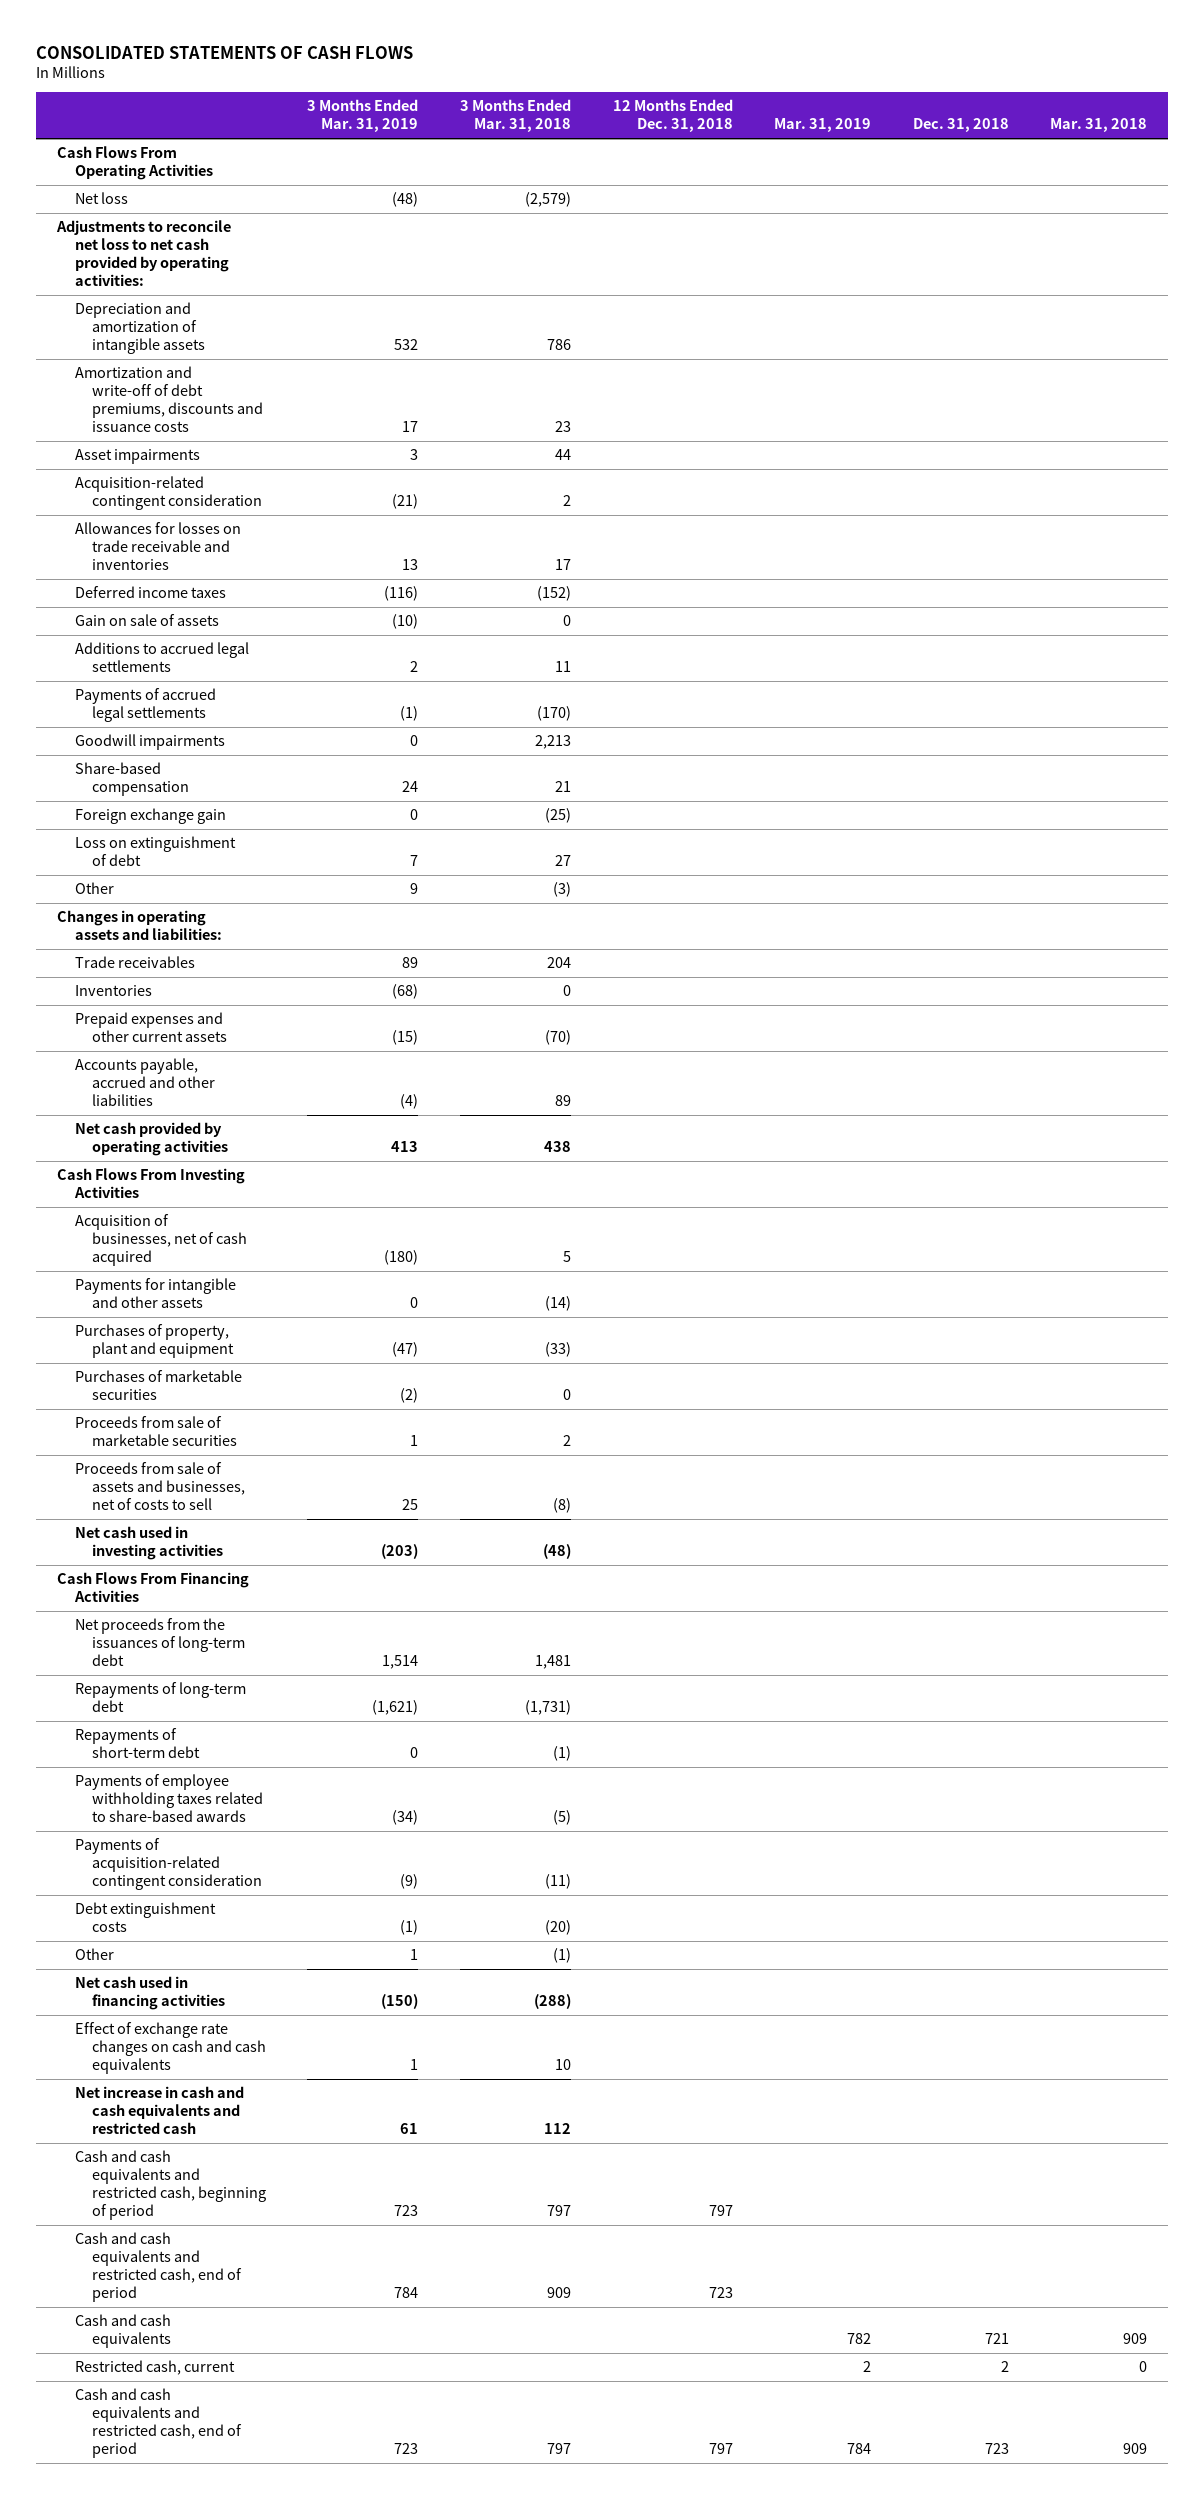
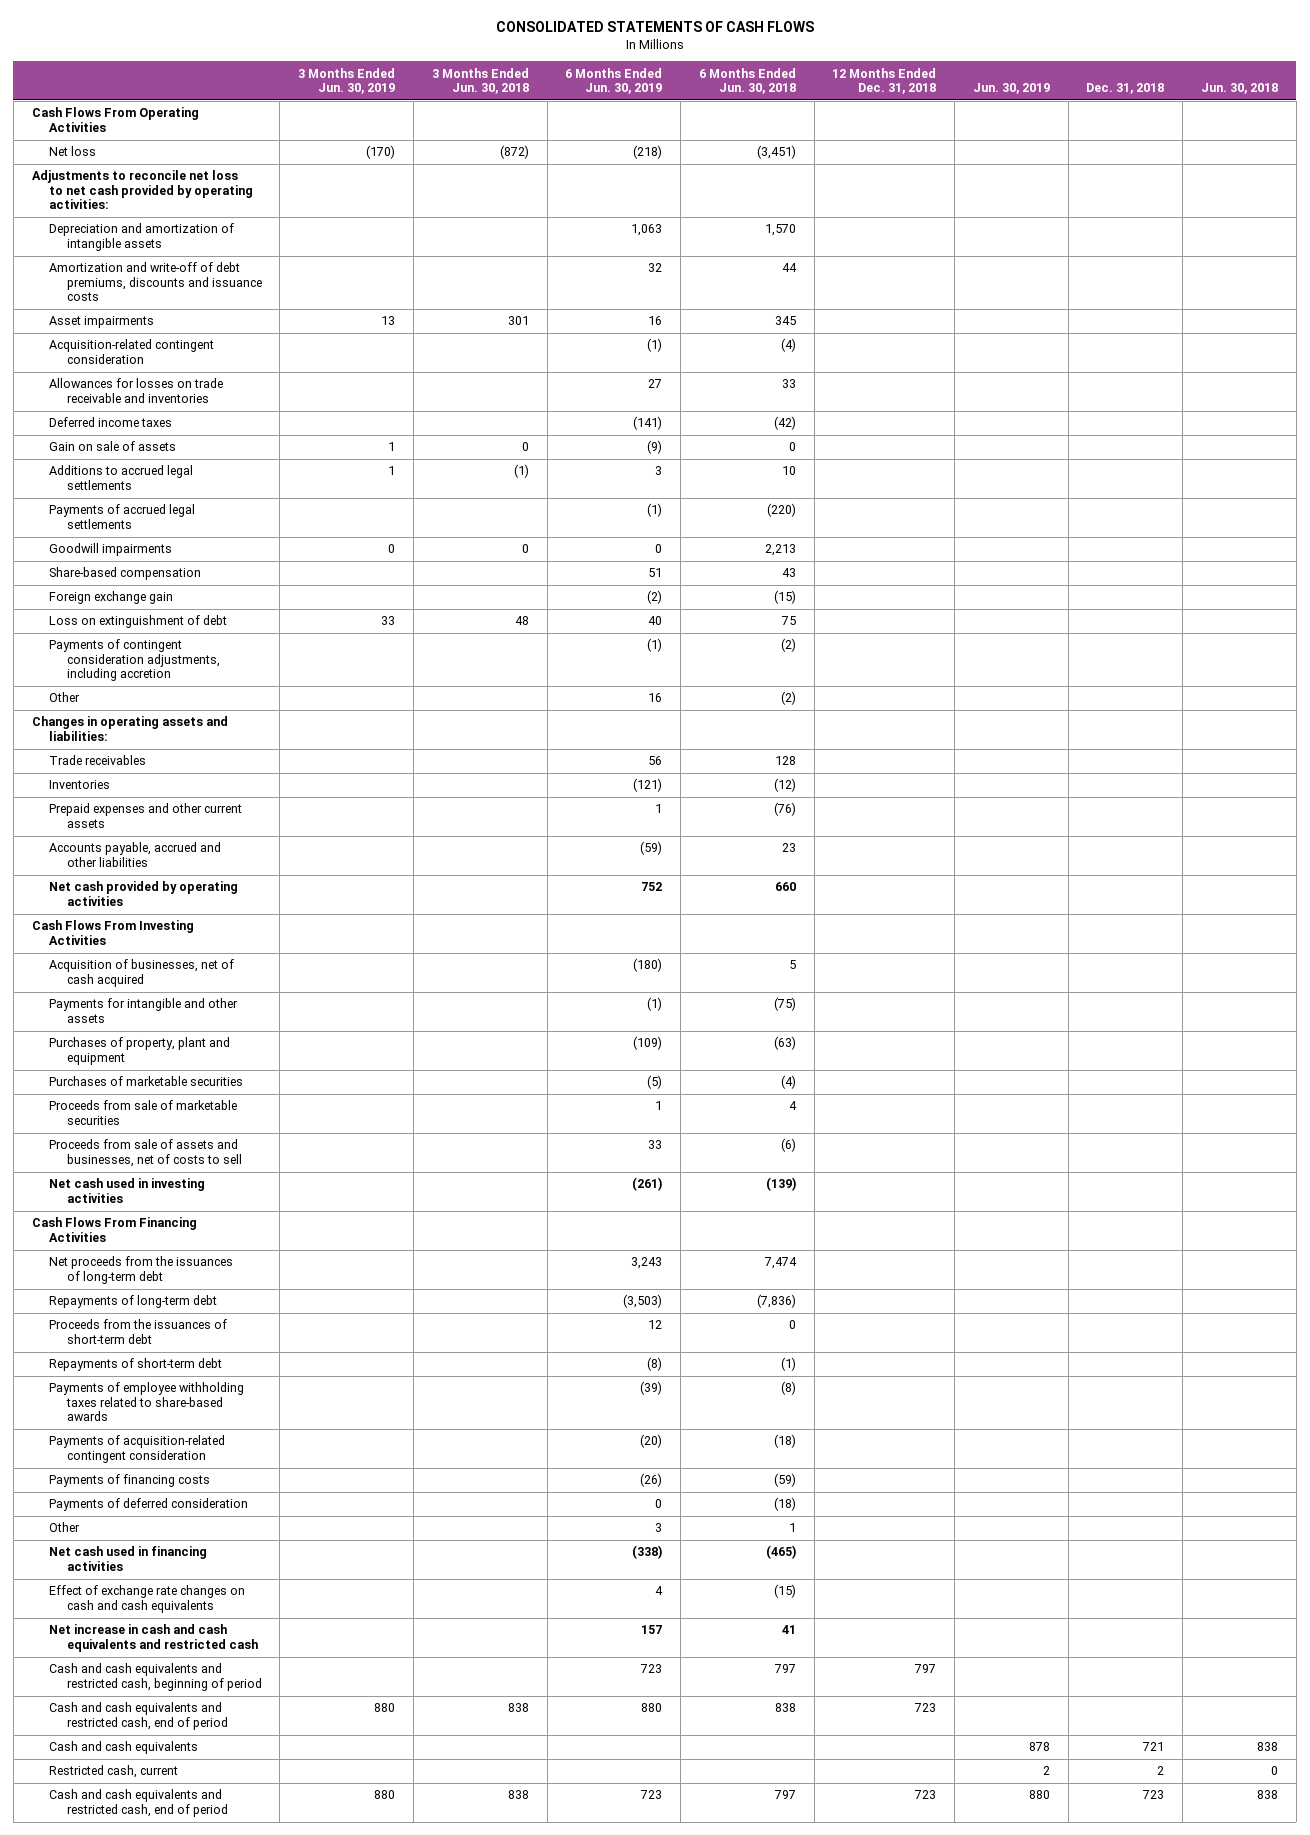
- | 3 Months Ended Mar. 31, 2019 | 3 Months Ended Mar. 31, 2018 | 12 Months Ended Dec. 31, 2018 | Mar. 31, 2019 | Dec. 31, 2018 | Mar. 31, 2018
+ | 3 Months Ended Jun. 30, 2019 | 3 Months Ended Jun. 30, 2018 | 6 Months Ended Jun. 30, 2019 | 6 Months Ended Jun. 30, 2018 | 12 Months Ended Dec. 31, 2018 | Jun. 30, 2019 | Dec. 31, 2018 | Jun. 30, 2018
+ Payments of contingent consideration adjustments, including accretion | | | (1) | (2) | | | |
+ Proceeds from the issuances of short-term debt | | | 12 | 0 | | | |
- Debt extinguishment costs | (1) | (20) | | | |
+ Payments of financing costs | | | (26) | (59) | | | |
+ Payments of deferred consideration | | | 0 | (18) | | | |
- Cash and cash equivalents and restricted cash, end of period | 723 | 797 | 797 | 784 | 723 | 909
+ Cash and cash equivalents and restricted cash, end of period | 880 | 838 | 723 | 797 | 723 | 880 | 723 | 838

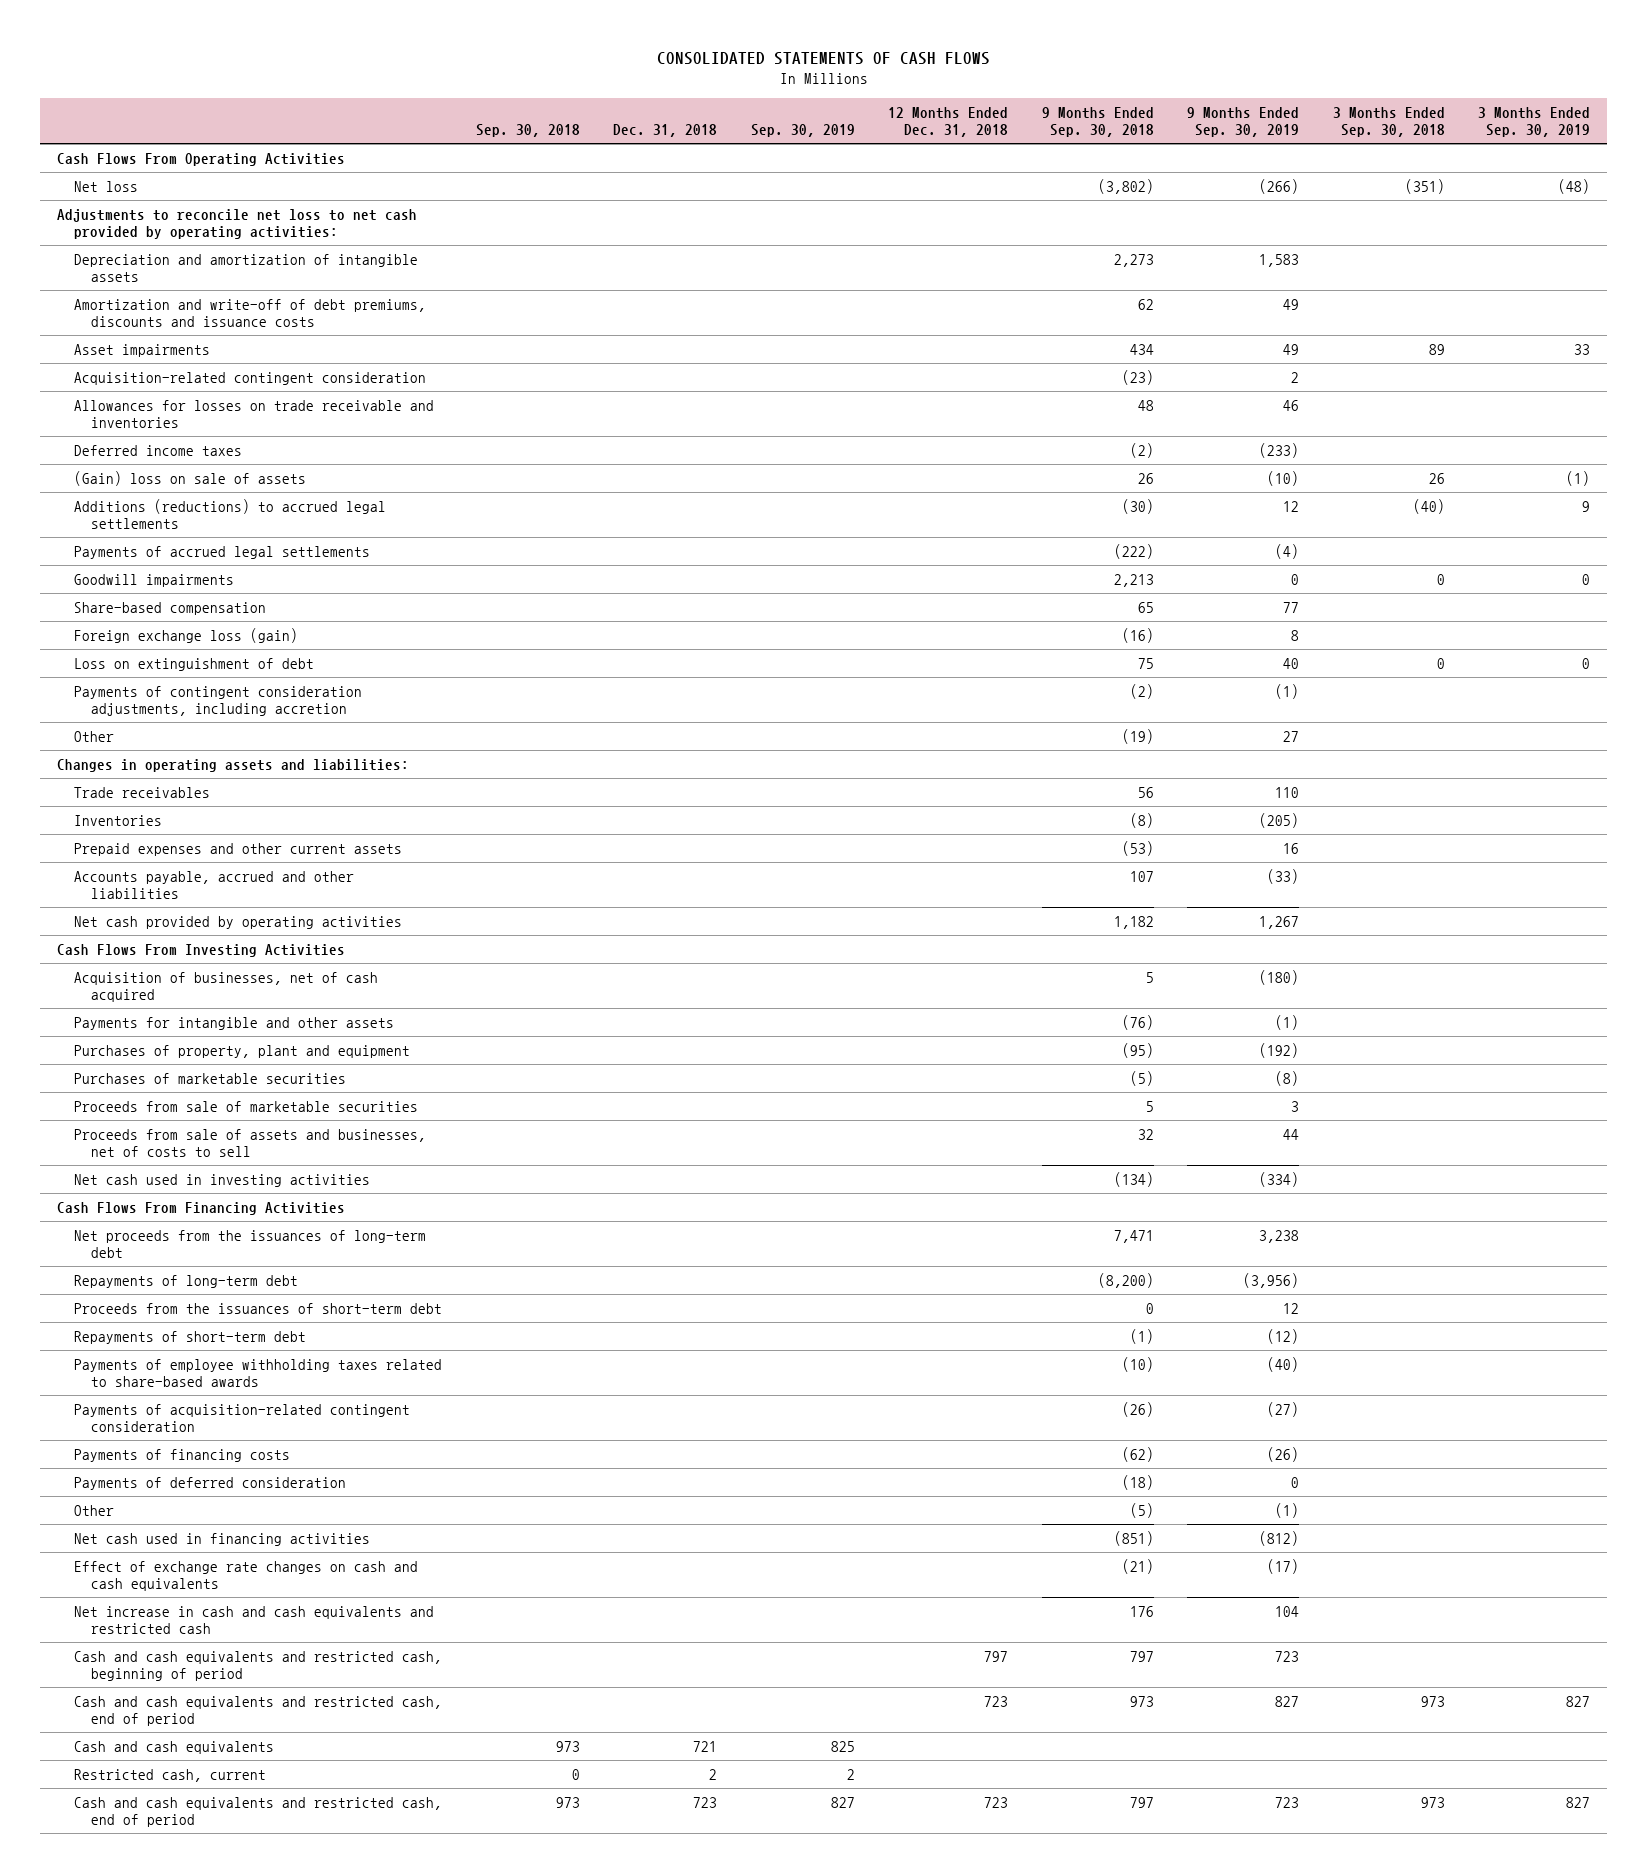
- | 3 Months Ended Jun. 30, 2019 | 3 Months Ended Jun. 30, 2018 | 6 Months Ended Jun. 30, 2019 | 6 Months Ended Jun. 30, 2018 | 12 Months Ended Dec. 31, 2018 | Jun. 30, 2019 | Dec. 31, 2018 | Jun. 30, 2018
+ | Sep. 30, 2018 | Dec. 31, 2018 | Sep. 30, 2019 | 12 Months Ended Dec. 31, 2018 | 9 Months Ended Sep. 30, 2018 | 9 Months Ended Sep. 30, 2019 | 3 Months Ended Sep. 30, 2018 | 3 Months Ended Sep. 30, 2019
- Gain on sale of assets | 1 | 0 | (9) | 0 | | | |
- Additions to accrued legal settlements | 1 | (1) | 3 | 10 | | | |
+ (Gain) loss on sale of assets | | | | | 26 | (10) | 26 | (1)
+ Additions (reductions) to accrued legal settlements | | | | | (30) | 12 | (40) | 9
- Foreign exchange gain | | | (2) | (15) | | | |
+ Foreign exchange loss (gain) | | | | | (16) | 8 | |

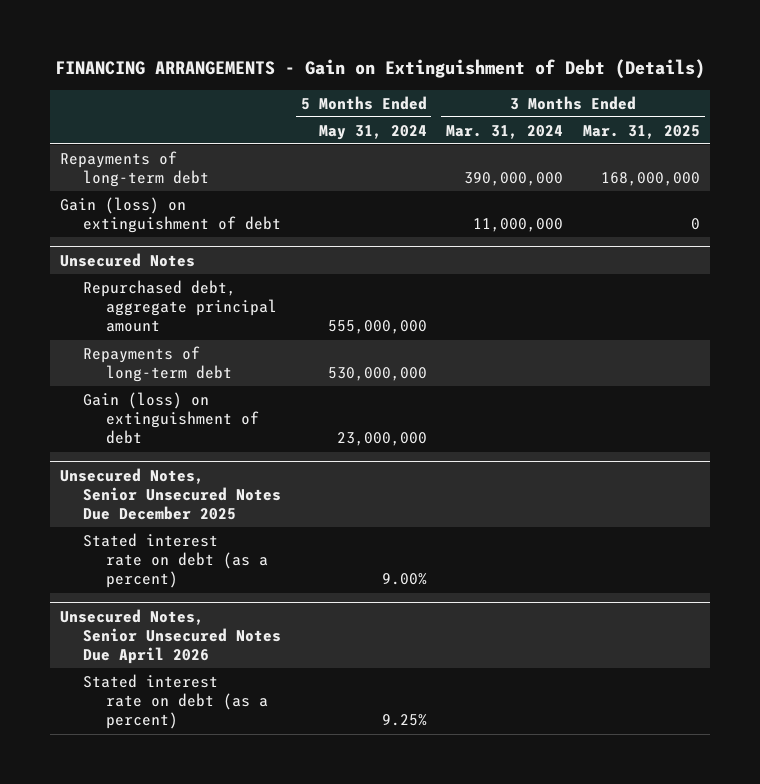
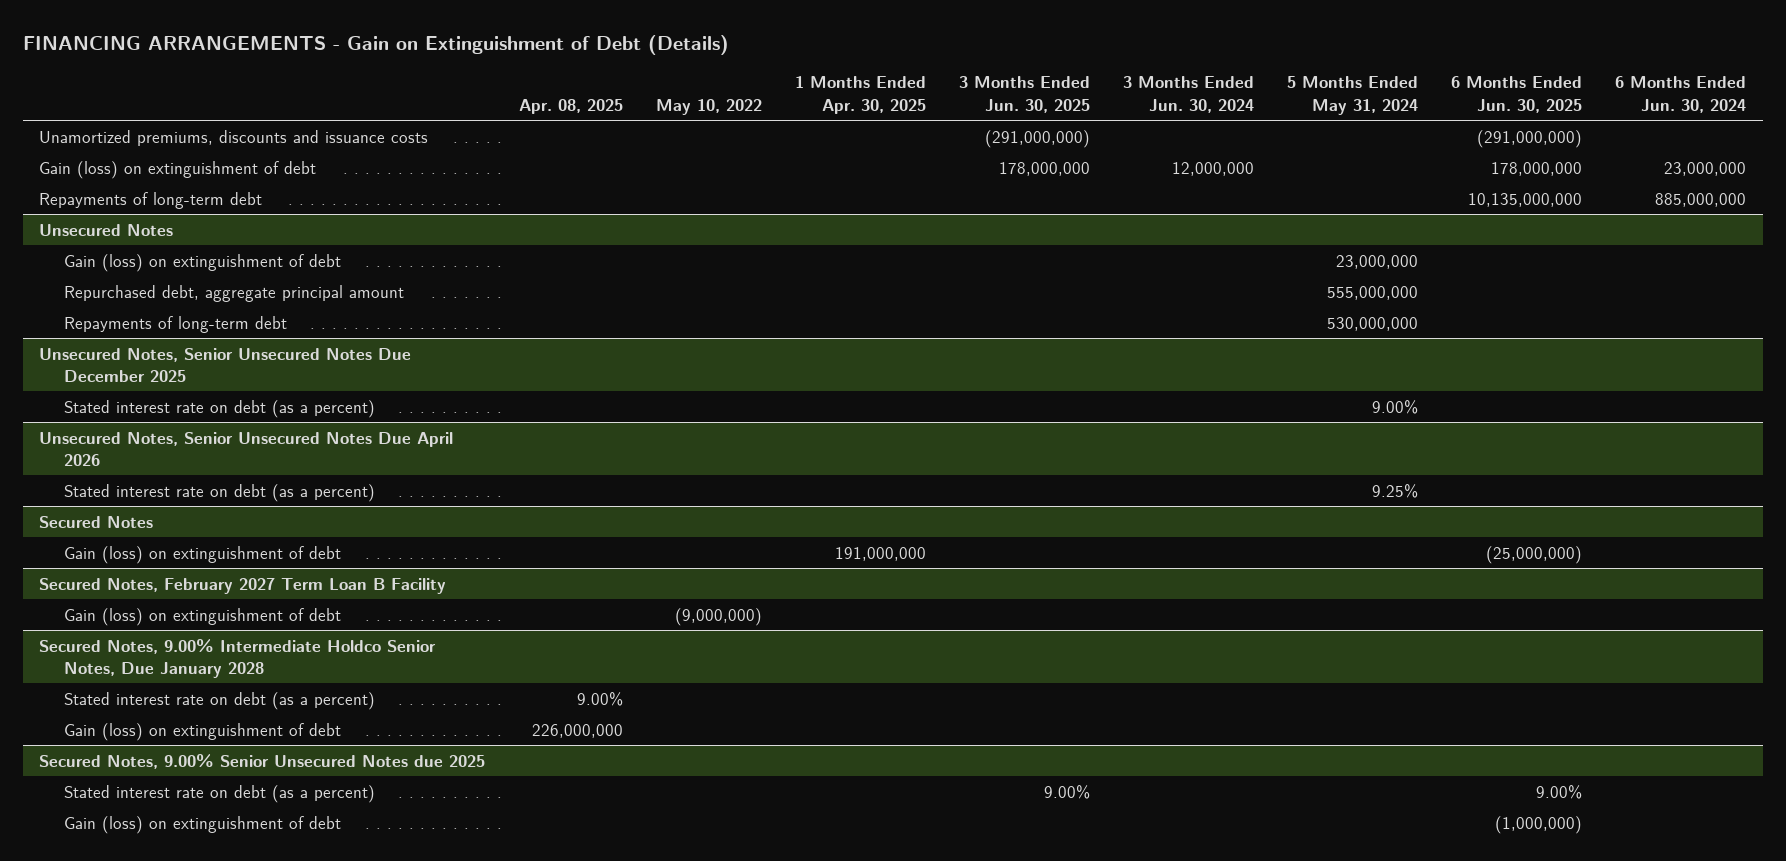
- | 5 Months Ended May 31, 2024 | 3 Months Ended Mar. 31, 2024 | 3 Months Ended Mar. 31, 2025
+ | Apr. 08, 2025 | May 10, 2022 | 1 Months Ended Apr. 30, 2025 | 3 Months Ended Jun. 30, 2025 | 3 Months Ended Jun. 30, 2024 | 5 Months Ended May 31, 2024 | 6 Months Ended Jun. 30, 2025 | 6 Months Ended Jun. 30, 2024
+ Unamortized premiums, discounts and issuance costs | | | | (291,000,000) | | | (291,000,000) |
moved down: Repayments of long-term debt | | | | | | | 10,135,000,000 | 885,000,000
@ Unsecured Notes
moved up: Gain (loss) on extinguishment of debt | | | | | | 23,000,000 | |
+ Secured Notes
+ Gain (loss) on extinguishment of debt | | | 191,000,000 | | | | (25,000,000) |
+ Secured Notes, February 2027 Term Loan B Facility
+ Gain (loss) on extinguishment of debt | | (9,000,000) | | | | | |
+ Secured Notes, 9.00% Intermediate Holdco Senior Notes, Due January 2028
+ Stated interest rate on debt (as a percent) | 9.00% | | | | | | |
+ Gain (loss) on extinguishment of debt | 226,000,000 | | | | | | |
+ Secured Notes, 9.00% Senior Unsecured Notes due 2025
+ Stated interest rate on debt (as a percent) | | | | 9.00% | | | 9.00% |
+ Gain (loss) on extinguishment of debt | | | | | | | (1,000,000) |

